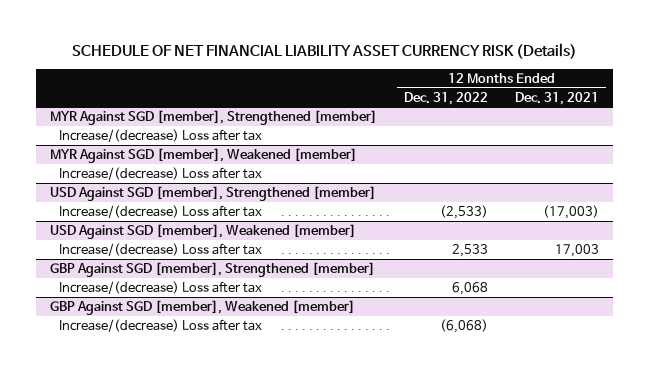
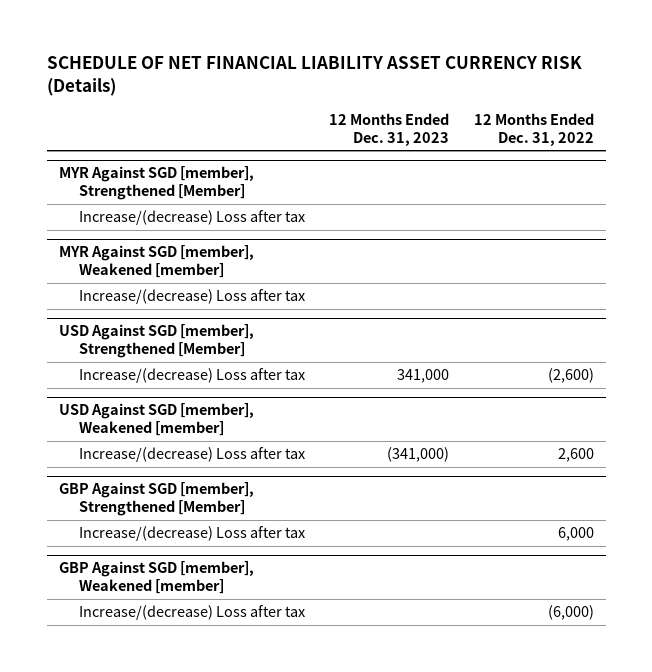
- | 12 Months Ended Dec. 31, 2022 | 12 Months Ended Dec. 31, 2021
+ | 12 Months Ended Dec. 31, 2023 | 12 Months Ended Dec. 31, 2022
- MYR Against SGD [member], Strengthened [member]
+ MYR Against SGD [member], Strengthened [Member]
- USD Against SGD [member], Strengthened [member]
- Increase/(decrease) Loss after tax | (2,533) | (17,003)
+ USD Against SGD [member], Strengthened [Member]
+ Increase/(decrease) Loss after tax | 341,000 | (2,600)
@ USD Against SGD [member], Weakened [member]
- Increase/(decrease) Loss after tax | 2,533 | 17,003
- GBP Against SGD [member], Strengthened [member]
- Increase/(decrease) Loss after tax | 6,068 |
@ USD Against SGD [member], Weakened [member]
+ Increase/(decrease) Loss after tax | (341,000) | 2,600
+ GBP Against SGD [member], Strengthened [Member]
+ Increase/(decrease) Loss after tax | | 6,000
@ GBP Against SGD [member], Weakened [member]
- Increase/(decrease) Loss after tax | (6,068) |
+ Increase/(decrease) Loss after tax | | (6,000)

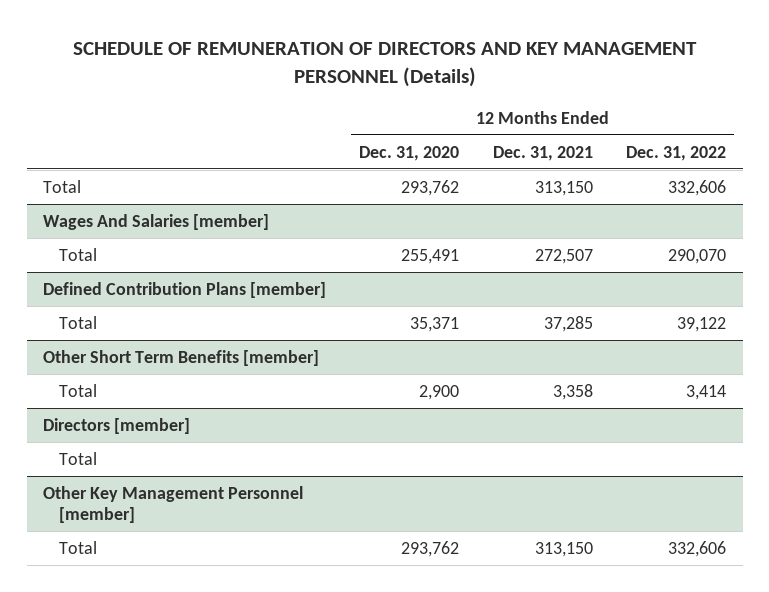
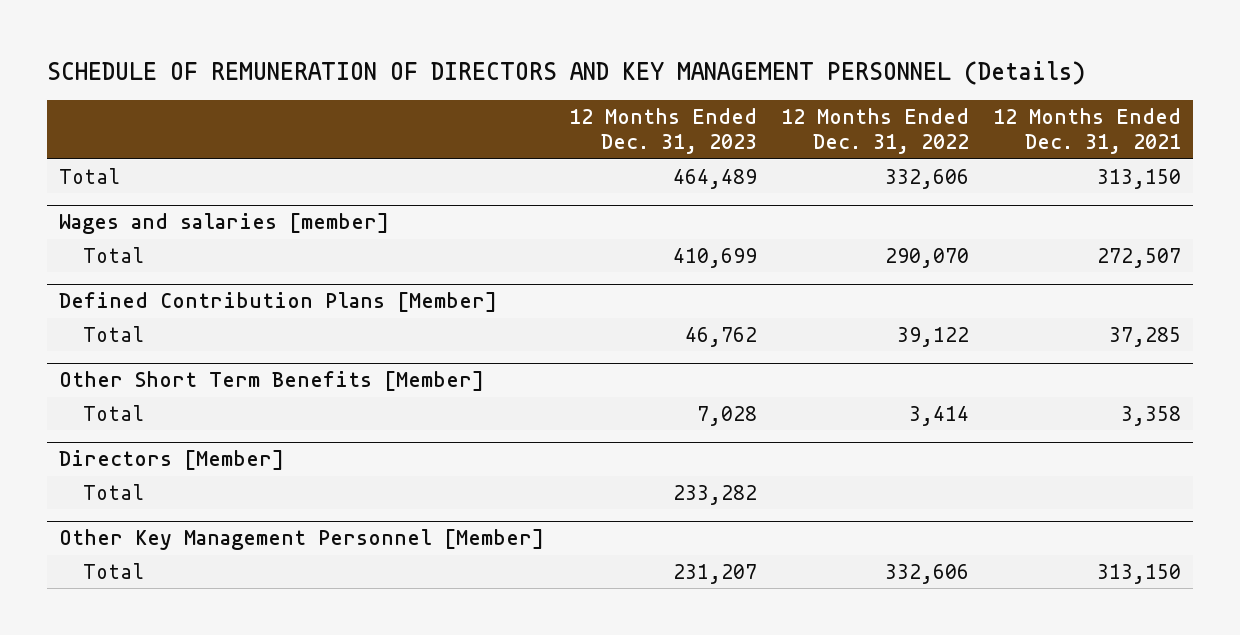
- | 12 Months Ended Dec. 31, 2020 | 12 Months Ended Dec. 31, 2021 | 12 Months Ended Dec. 31, 2022
+ | 12 Months Ended Dec. 31, 2023 | 12 Months Ended Dec. 31, 2022 | 12 Months Ended Dec. 31, 2021
- Wages And Salaries [member]
+ Wages and salaries [member]
- Defined Contribution Plans [member]
+ Defined Contribution Plans [Member]
- Other Short Term Benefits [member]
+ Other Short Term Benefits [Member]
- Directors [member]
+ Directors [Member]
- Other Key Management Personnel [member]
+ Other Key Management Personnel [Member]

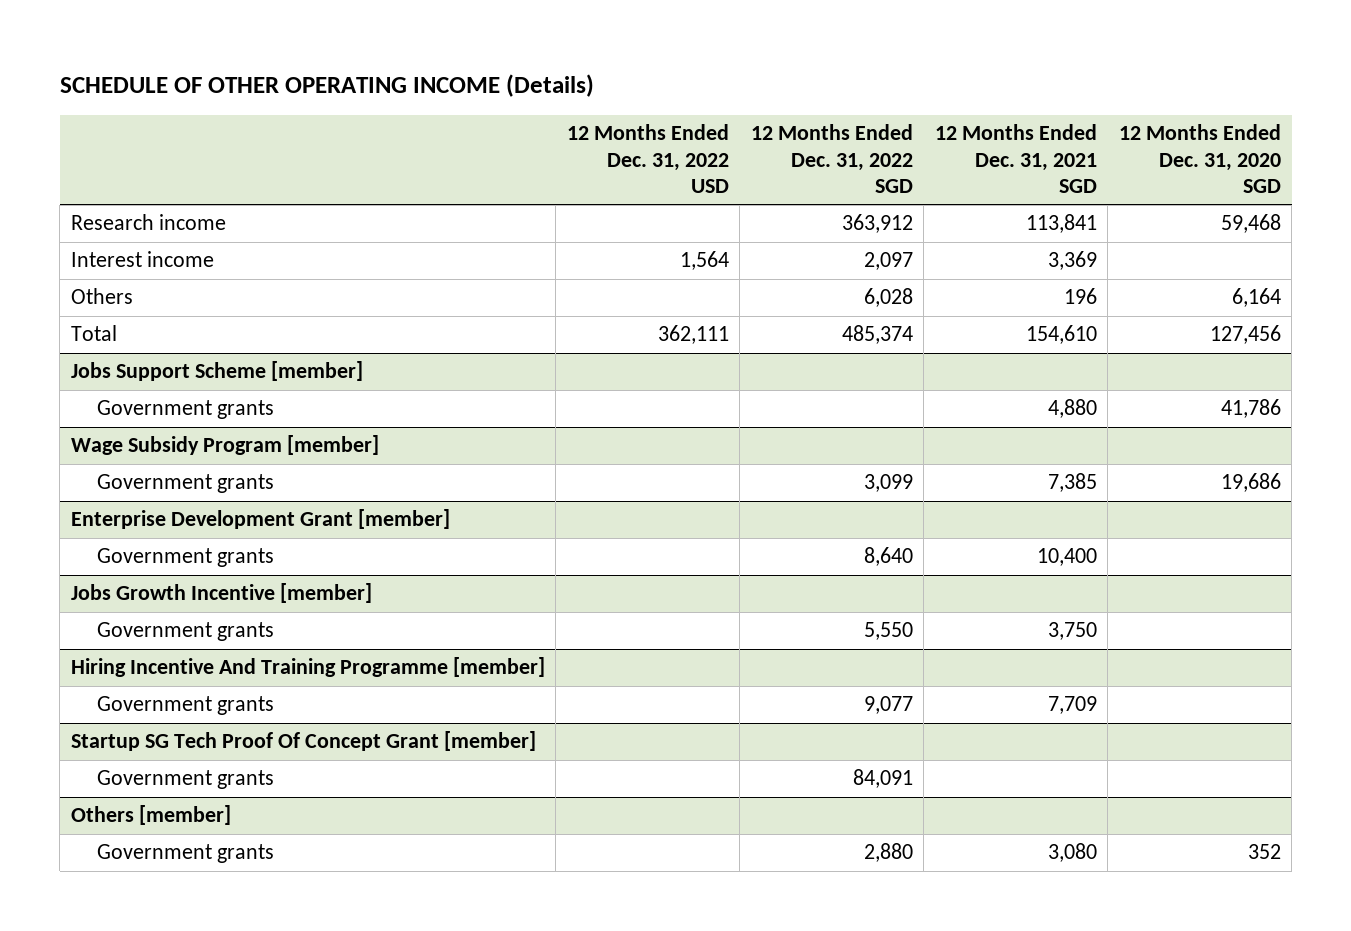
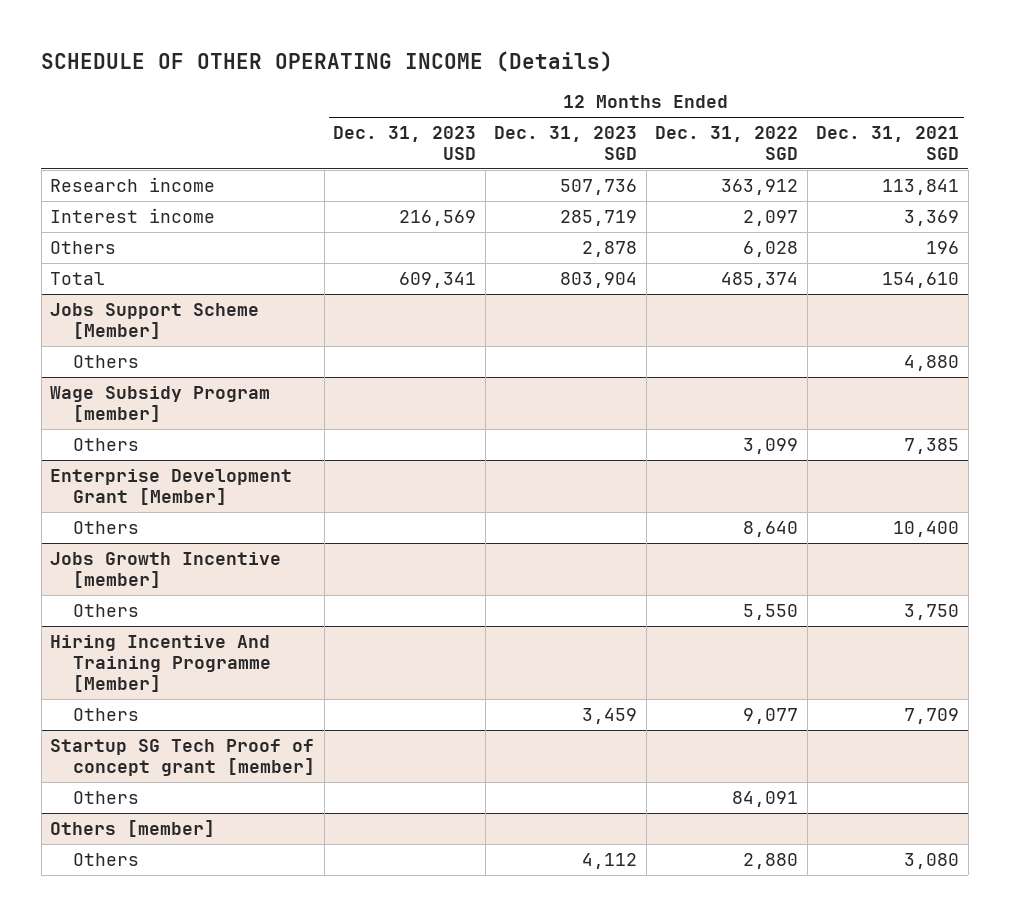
- | 12 Months Ended Dec. 31, 2022 USD | 12 Months Ended Dec. 31, 2022 SGD | 12 Months Ended Dec. 31, 2021 SGD | 12 Months Ended Dec. 31, 2020 SGD
+ | 12 Months Ended Dec. 31, 2023 USD | 12 Months Ended Dec. 31, 2023 SGD | 12 Months Ended Dec. 31, 2022 SGD | 12 Months Ended Dec. 31, 2021 SGD
- Jobs Support Scheme [member]
- Government grants | | | 4,880 | 41,786
+ Jobs Support Scheme [Member]
+ Others | | | | 4,880
@ Wage Subsidy Program [member]
- Government grants | | 3,099 | 7,385 | 19,686
- Enterprise Development Grant [member]
- Government grants | | 8,640 | 10,400 |
@ Wage Subsidy Program [member]
+ Others | | | 3,099 | 7,385
+ Enterprise Development Grant [Member]
+ Others | | | 8,640 | 10,400
@ Jobs Growth Incentive [member]
- Government grants | | 5,550 | 3,750 |
- Hiring Incentive And Training Programme [member]
- Government grants | | 9,077 | 7,709 |
- Startup SG Tech Proof Of Concept Grant [member]
- Government grants | | 84,091 | |
@ Jobs Growth Incentive [member]
+ Others | | | 5,550 | 3,750
+ Hiring Incentive And Training Programme [Member]
+ Others | | 3,459 | 9,077 | 7,709
+ Startup SG Tech Proof of concept grant [member]
+ Others | | | 84,091 |
@ Others [member]
- Government grants | | 2,880 | 3,080 | 352
+ Others | | 4,112 | 2,880 | 3,080

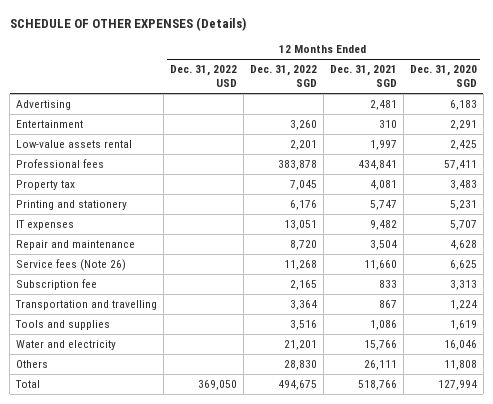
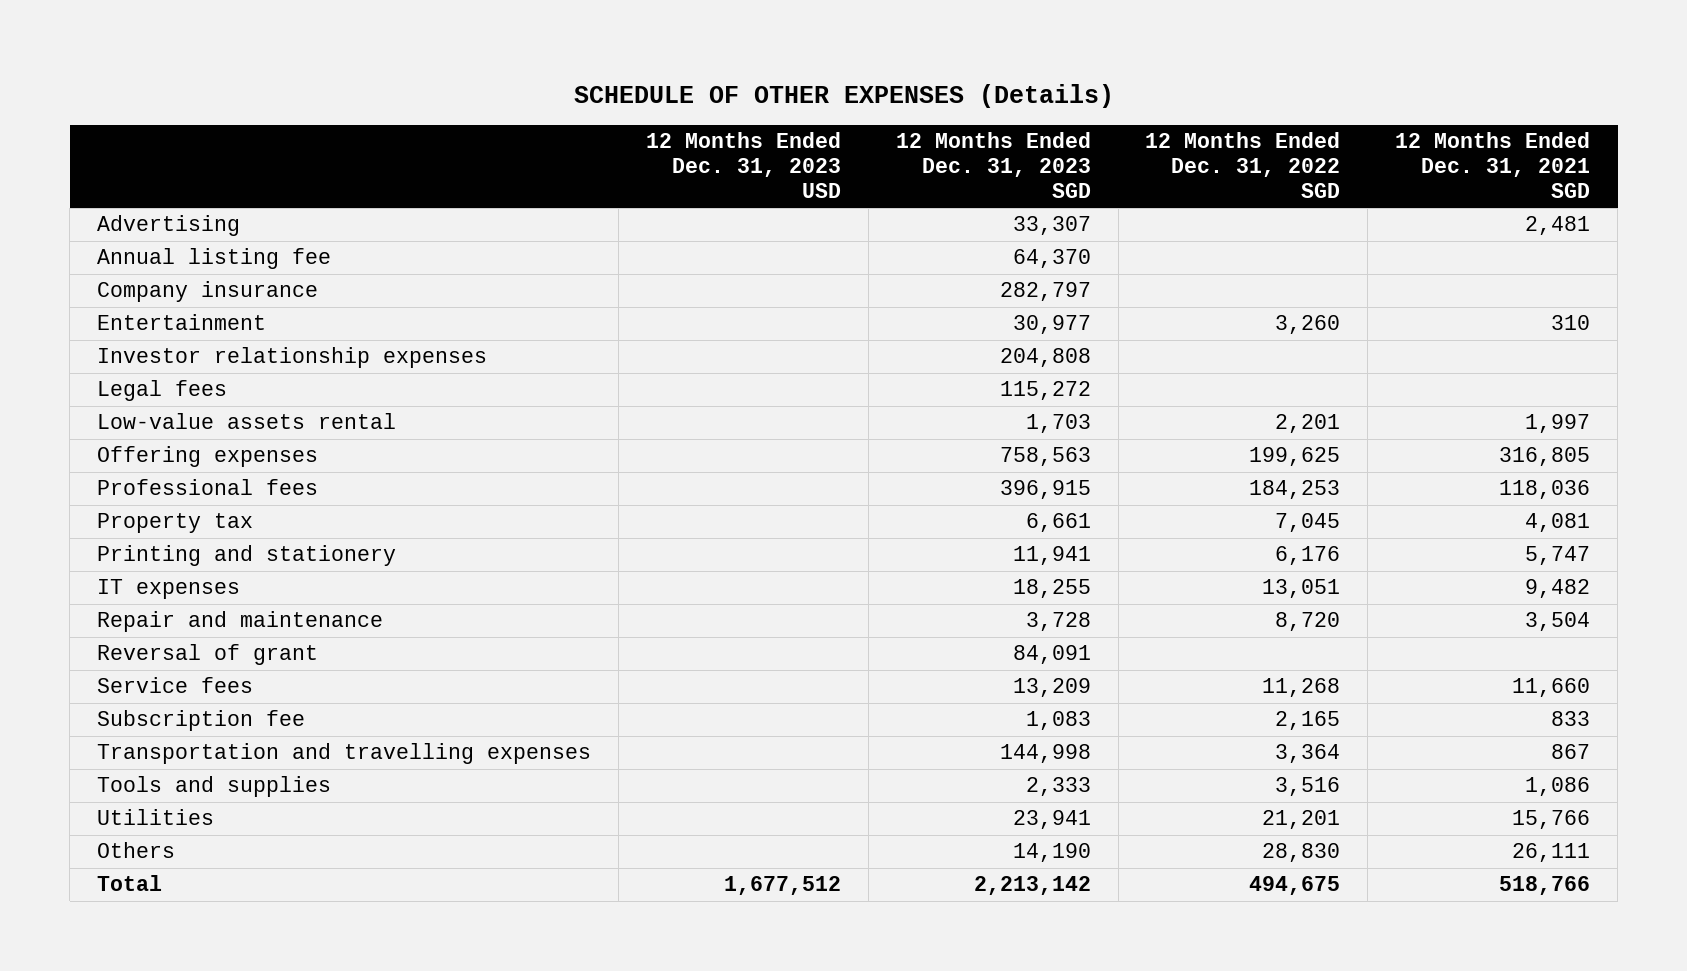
- | 12 Months Ended Dec. 31, 2022 USD | 12 Months Ended Dec. 31, 2022 SGD | 12 Months Ended Dec. 31, 2021 SGD | 12 Months Ended Dec. 31, 2020 SGD
+ | 12 Months Ended Dec. 31, 2023 USD | 12 Months Ended Dec. 31, 2023 SGD | 12 Months Ended Dec. 31, 2022 SGD | 12 Months Ended Dec. 31, 2021 SGD
+ Annual listing fee | | 64,370 | |
+ Company insurance | | 282,797 | |
+ Investor relationship expenses | | 204,808 | |
+ Legal fees | | 115,272 | |
- Professional fees | | 383,878 | 434,841 | 57,411
+ Offering expenses | | 758,563 | 199,625 | 316,805
+ Professional fees | | 396,915 | 184,253 | 118,036
- Service fees (Note 26) | | 11,268 | 11,660 | 6,625
+ Reversal of grant | | 84,091 | |
+ Service fees | | 13,209 | 11,268 | 11,660
- Transportation and travelling | | 3,364 | 867 | 1,224
+ Transportation and travelling expenses | | 144,998 | 3,364 | 867
- Water and electricity | | 21,201 | 15,766 | 16,046
+ Utilities | | 23,941 | 21,201 | 15,766

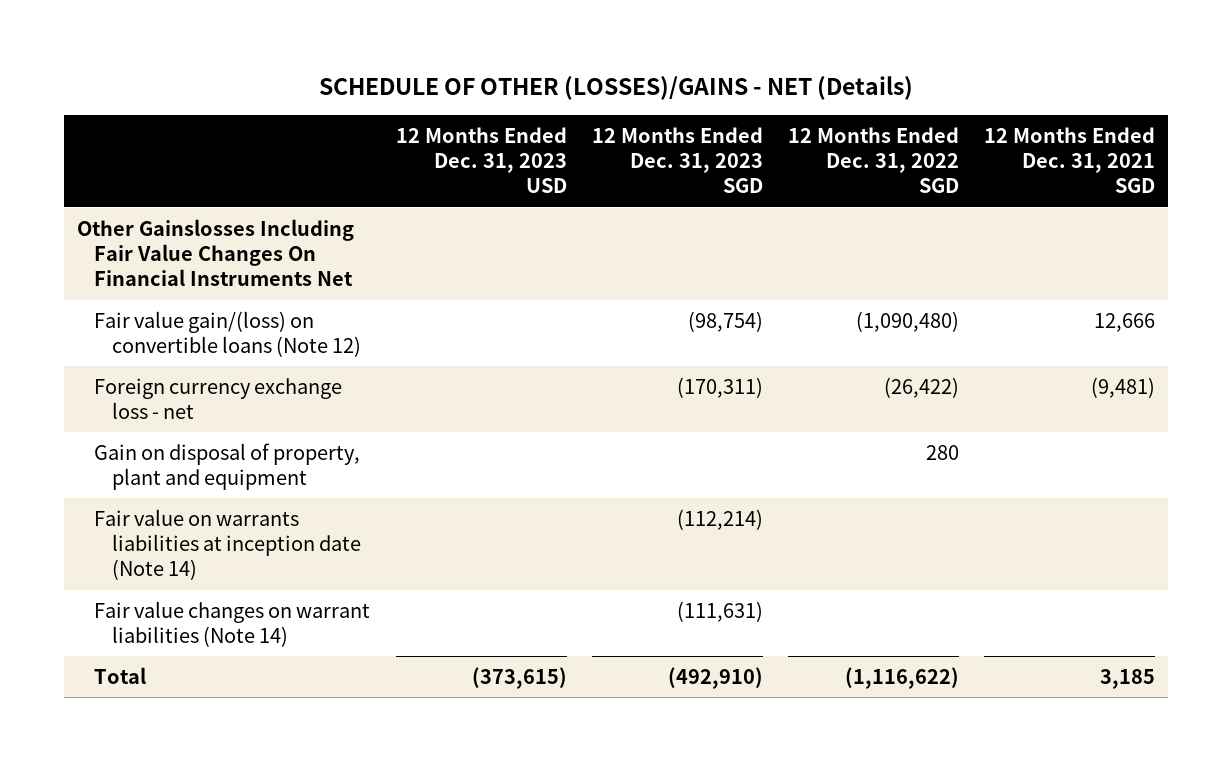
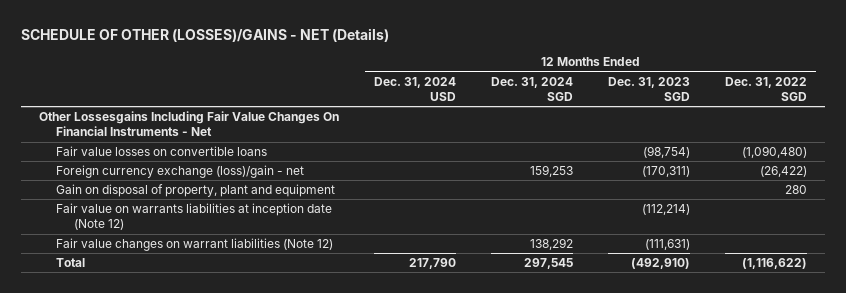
- | 12 Months Ended Dec. 31, 2023 USD | 12 Months Ended Dec. 31, 2023 SGD | 12 Months Ended Dec. 31, 2022 SGD | 12 Months Ended Dec. 31, 2021 SGD
+ | 12 Months Ended Dec. 31, 2024 USD | 12 Months Ended Dec. 31, 2024 SGD | 12 Months Ended Dec. 31, 2023 SGD | 12 Months Ended Dec. 31, 2022 SGD
- Other Gainslosses Including Fair Value Changes On Financial Instruments Net
- Fair value gain/(loss) on convertible loans (Note 12) | | (98,754) | (1,090,480) | 12,666
- Foreign currency exchange loss - net | | (170,311) | (26,422) | (9,481)
+ Other Lossesgains Including Fair Value Changes On Financial Instruments - Net
+ Fair value losses on convertible loans | | | (98,754) | (1,090,480)
+ Foreign currency exchange (loss)/gain - net | | 159,253 | (170,311) | (26,422)
- Fair value on warrants liabilities at inception date (Note 14) | | (112,214) | |
- Fair value changes on warrant liabilities (Note 14) | | (111,631) | |
+ Fair value on warrants liabilities at inception date (Note 12) | | | (112,214) |
+ Fair value changes on warrant liabilities (Note 12) | | 138,292 | (111,631) |

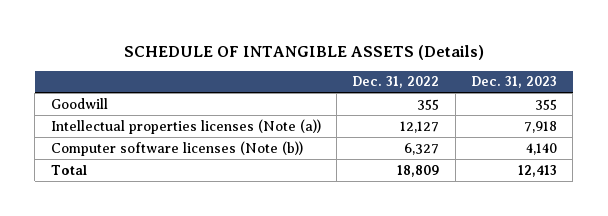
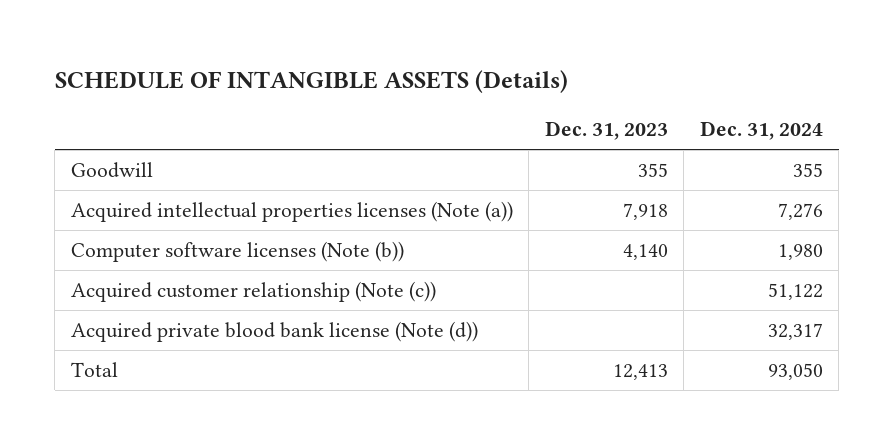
- | Dec. 31, 2022 | Dec. 31, 2023
+ | Dec. 31, 2023 | Dec. 31, 2024
- Intellectual properties licenses (Note (a)) | 12,127 | 7,918
+ Acquired intellectual properties licenses (Note (a)) | 7,918 | 7,276
+ Acquired customer relationship (Note (c)) | | 51,122
+ Acquired private blood bank license (Note (d)) | | 32,317

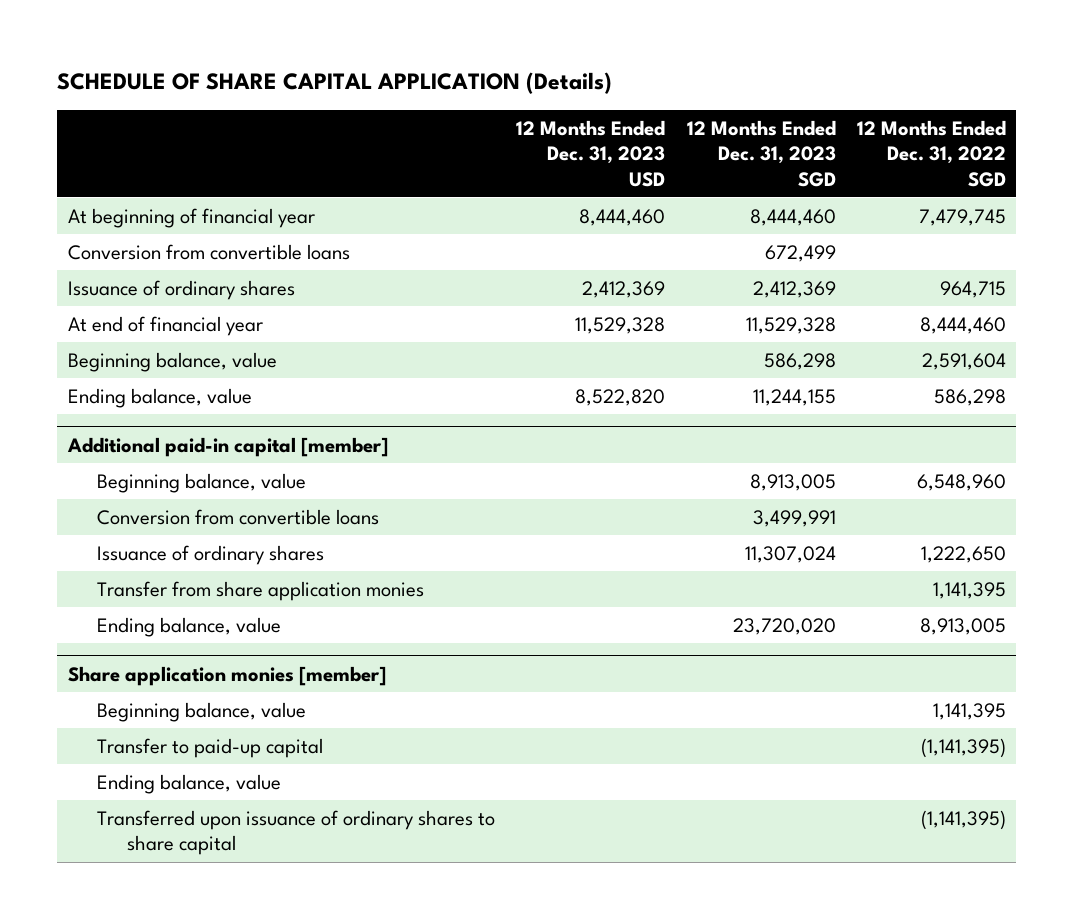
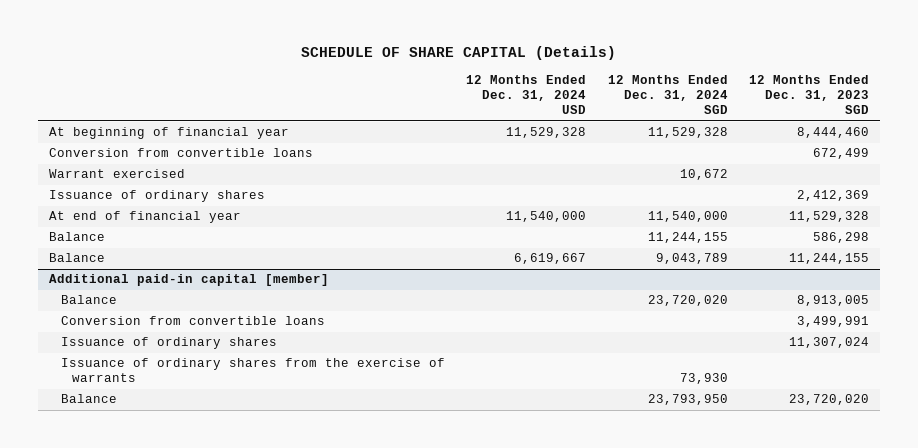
- SCHEDULE OF SHARE CAPITAL APPLICATION (Details)
+ SCHEDULE OF SHARE CAPITAL (Details)
- | 12 Months Ended Dec. 31, 2023 USD | 12 Months Ended Dec. 31, 2023 SGD | 12 Months Ended Dec. 31, 2022 SGD
+ | 12 Months Ended Dec. 31, 2024 USD | 12 Months Ended Dec. 31, 2024 SGD | 12 Months Ended Dec. 31, 2023 SGD
+ Warrant exercised | | 10,672 |
- Beginning balance, value | | 586,298 | 2,591,604
- Ending balance, value | 8,522,820 | 11,244,155 | 586,298
+ Balance | | 11,244,155 | 586,298
+ Balance | 6,619,667 | 9,043,789 | 11,244,155
@ Additional paid-in capital [member]
- Beginning balance, value | | 8,913,005 | 6,548,960
+ Balance | | 23,720,020 | 8,913,005
- Transfer from share application monies | | | 1,141,395
- Ending balance, value | | 23,720,020 | 8,913,005
- Share application monies [member]
- Beginning balance, value | | | 1,141,395
- Transfer to paid-up capital | | | (1,141,395)
- Ending balance, value
- Transferred upon issuance of ordinary shares to share capital | | | (1,141,395)
@ Additional paid-in capital [member]
+ Issuance of ordinary shares from the exercise of warrants | | 73,930 |
+ Balance | | 23,793,950 | 23,720,020

